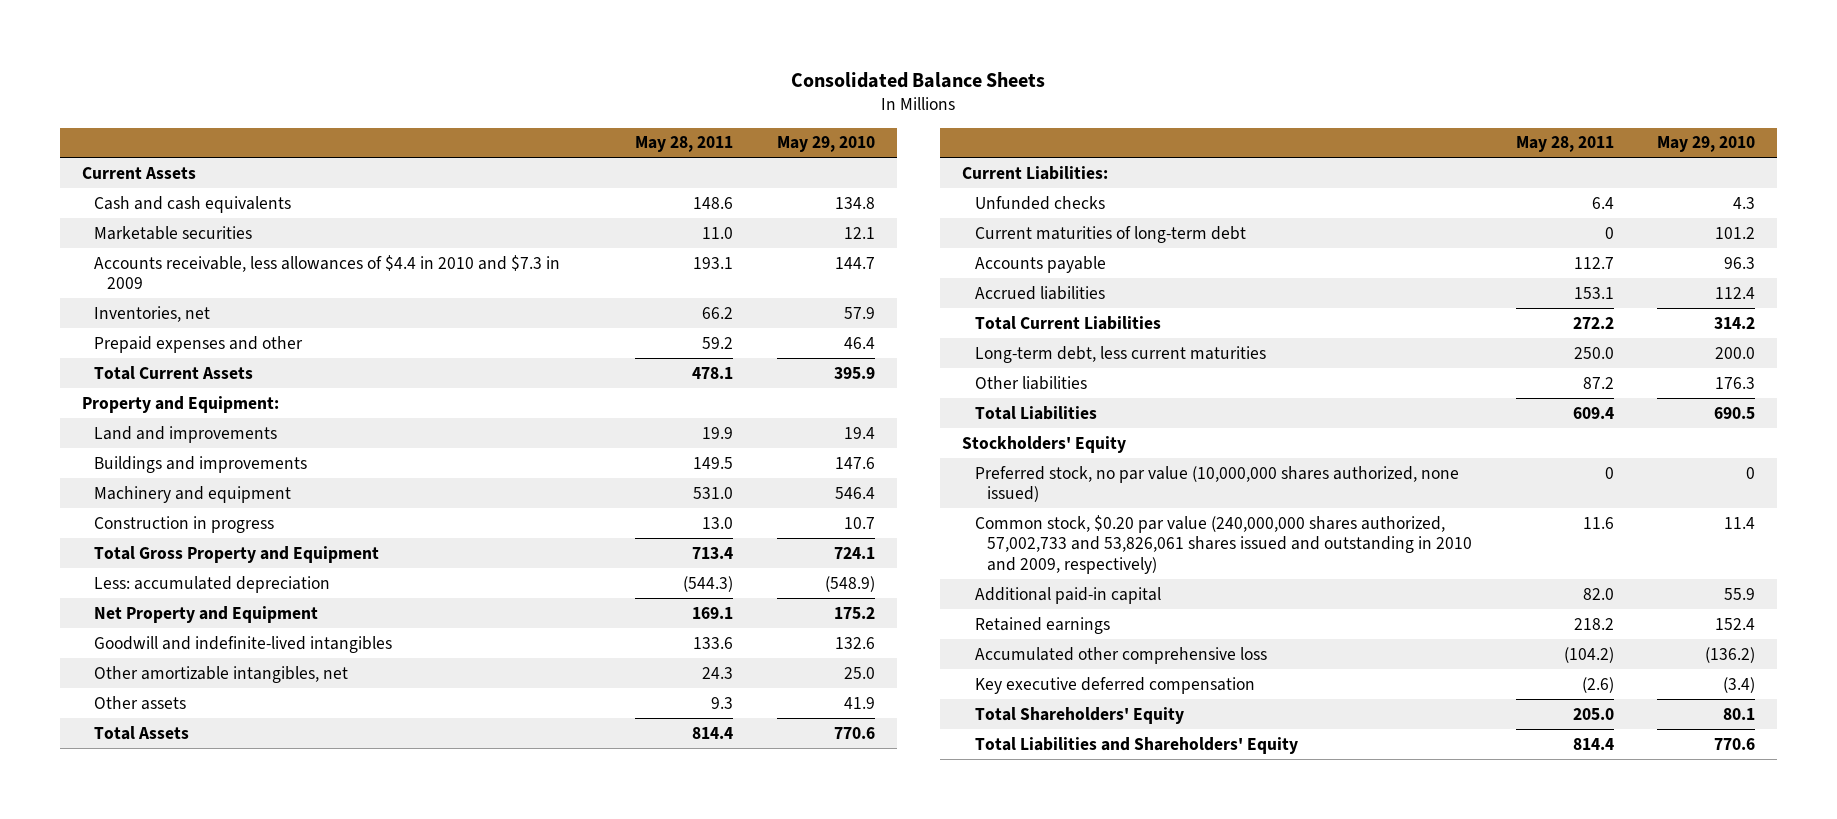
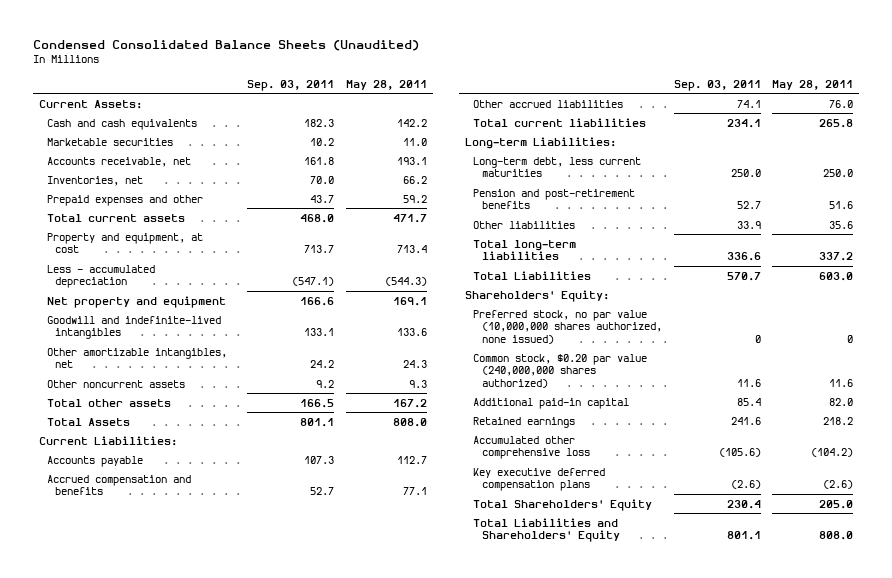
- Consolidated Balance Sheets
+ Condensed Consolidated Balance Sheets (Unaudited)
- | May 28, 2011 | May 29, 2010
+ | Sep. 03, 2011 | May 28, 2011
- Current Assets
- Cash and cash equivalents | 148.6 | 134.8
+ Current Assets:
+ Cash and cash equivalents | 182.3 | 142.2
- Accounts receivable, less allowances of $4.4 in 2010 and $7.3 in 2009 | 193.1 | 144.7
+ Accounts receivable, net | 161.8 | 193.1
- Total Current Assets | 478.1 | 395.9
- Property and Equipment:
- Land and improvements | 19.9 | 19.4
- Buildings and improvements | 149.5 | 147.6
- Machinery and equipment | 531.0 | 546.4
- Construction in progress | 13.0 | 10.7
- Total Gross Property and Equipment | 713.4 | 724.1
- Less: accumulated depreciation | (544.3) | (548.9)
- Net Property and Equipment | 169.1 | 175.2
+ Total current assets | 468.0 | 471.7
+ Property and equipment, at cost | 713.7 | 713.4
+ Less - accumulated depreciation | (547.1) | (544.3)
+ Net property and equipment | 166.6 | 169.1
- Other assets | 9.3 | 41.9
- Total Assets | 814.4 | 770.6
+ Other noncurrent assets | 9.2 | 9.3
+ Total other assets | 166.5 | 167.2
+ Total Assets | 801.1 | 808.0
- Unfunded checks | 6.4 | 4.3
- Current maturities of long-term debt | 0 | 101.2
- Accrued liabilities | 153.1 | 112.4
- Total Current Liabilities | 272.2 | 314.2
+ Accrued compensation and benefits | 52.7 | 77.1
+ Other accrued liabilities | 74.1 | 76.0
+ Total current liabilities | 234.1 | 265.8
+ Long-term Liabilities:
- Other liabilities | 87.2 | 176.3
- Total Liabilities | 609.4 | 690.5
- Stockholders' Equity
+ Pension and post-retirement benefits | 52.7 | 51.6
+ Other liabilities | 33.9 | 35.6
+ Total long-term liabilities | 336.6 | 337.2
+ Total Liabilities | 570.7 | 603.0
+ Shareholders' Equity:
- Common stock, $0.20 par value (240,000,000 shares authorized, 57,002,733 and 53,826,061 shares issued and outstanding in 2010 and 2009, respectively) | 11.6 | 11.4
+ Common stock, $0.20 par value (240,000,000 shares authorized) | 11.6 | 11.6
- Key executive deferred compensation | (2.6) | (3.4)
+ Key executive deferred compensation plans | (2.6) | (2.6)
- Total Liabilities and Shareholders' Equity | 814.4 | 770.6
+ Total Liabilities and Shareholders' Equity | 801.1 | 808.0

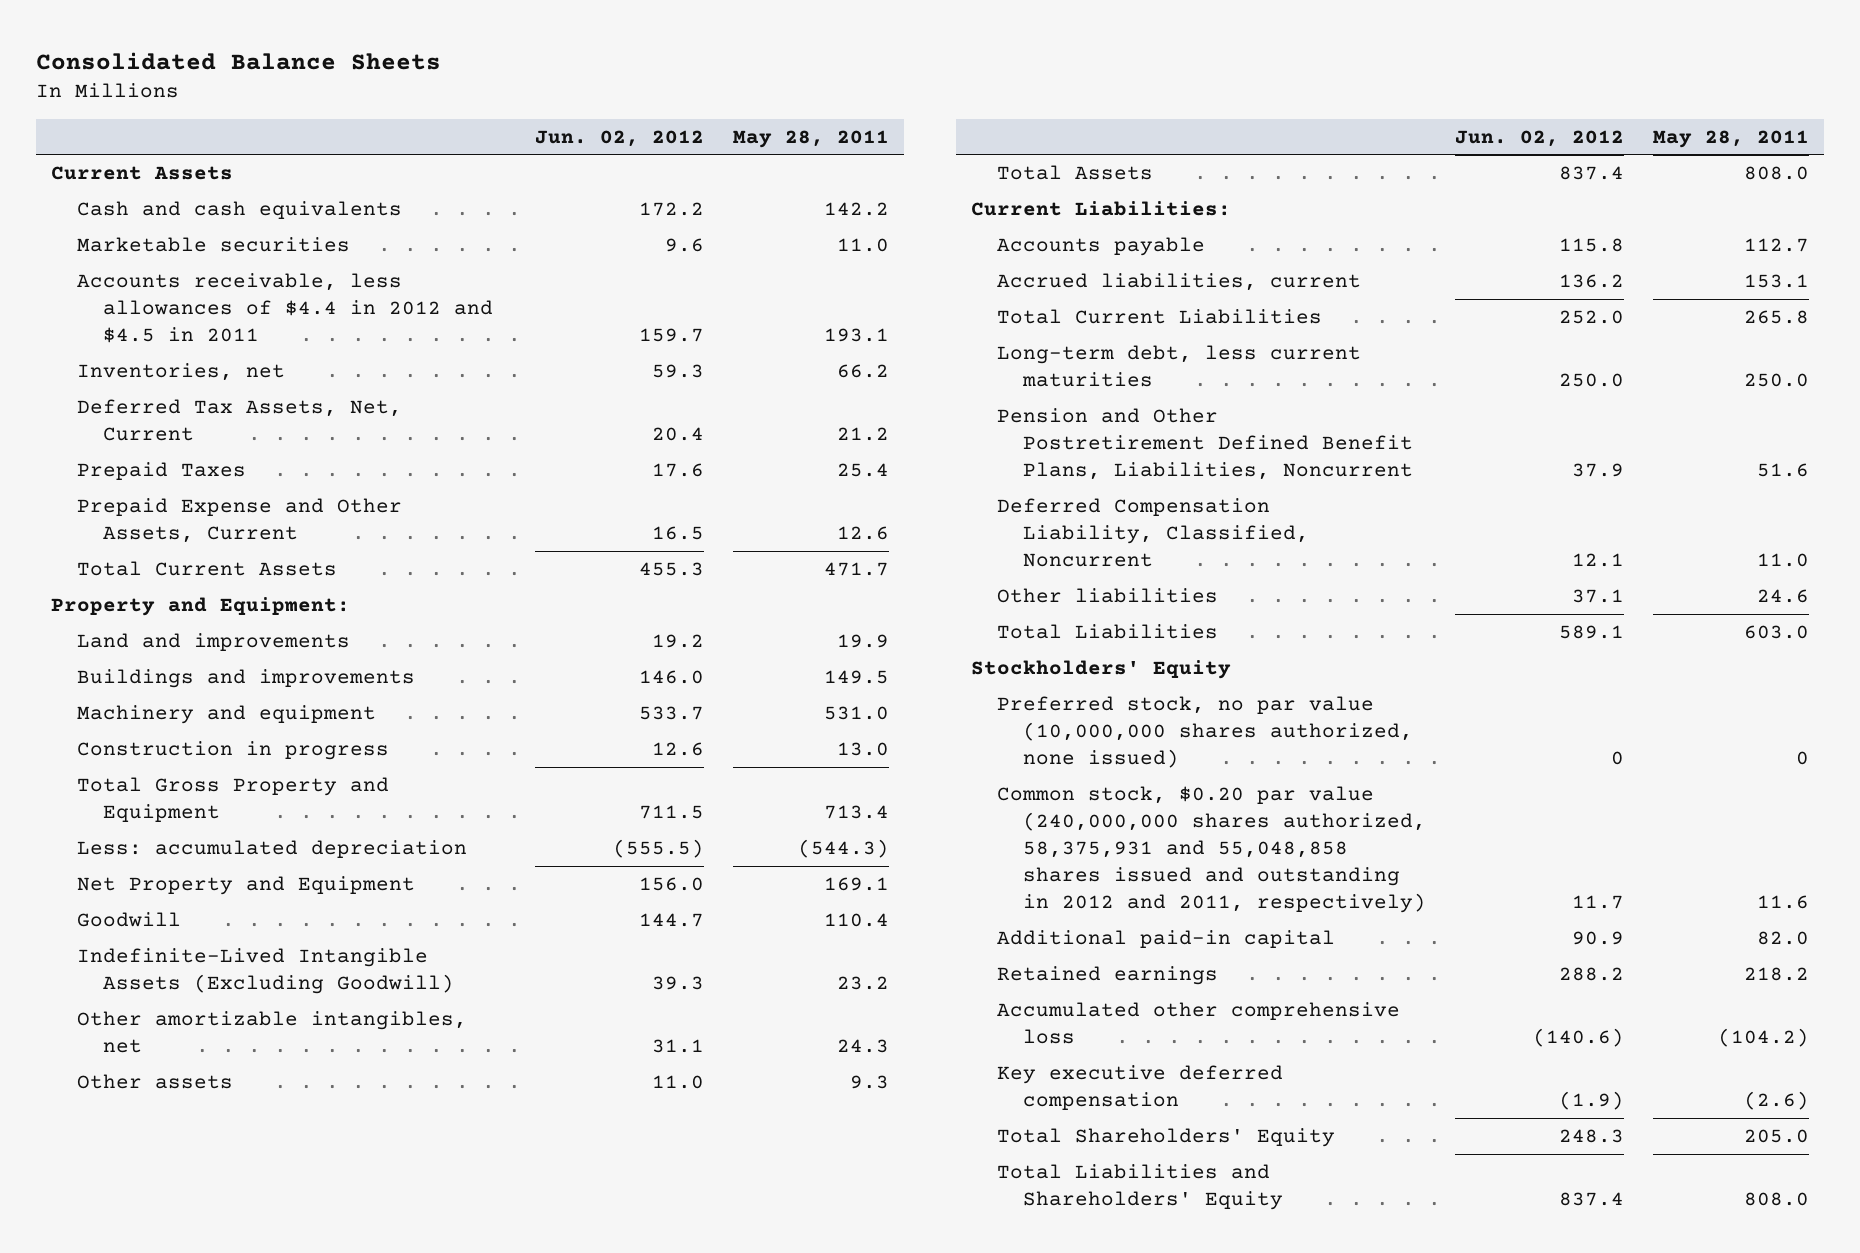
- Condensed Consolidated Balance Sheets (Unaudited)
+ Consolidated Balance Sheets
- | Sep. 03, 2011 | May 28, 2011
+ | Jun. 02, 2012 | May 28, 2011
- Current Assets:
+ Current Assets
- Accounts receivable, net | 161.8 | 193.1
+ Accounts receivable, less allowances of $4.4 in 2012 and $4.5 in 2011 | 159.7 | 193.1
- Prepaid expenses and other | 43.7 | 59.2
- Total current assets | 468.0 | 471.7
- Property and equipment, at cost | 713.7 | 713.4
- Less - accumulated depreciation | (547.1) | (544.3)
- Net property and equipment | 166.6 | 169.1
- Goodwill and indefinite-lived intangibles | 133.1 | 133.6
+ Deferred Tax Assets, Net, Current | 20.4 | 21.2
+ Prepaid Taxes | 17.6 | 25.4
+ Prepaid Expense and Other Assets, Current | 16.5 | 12.6
+ Total Current Assets | 455.3 | 471.7
+ Property and Equipment:
+ Land and improvements | 19.2 | 19.9
+ Buildings and improvements | 146.0 | 149.5
+ Machinery and equipment | 533.7 | 531.0
+ Construction in progress | 12.6 | 13.0
+ Total Gross Property and Equipment | 711.5 | 713.4
+ Less: accumulated depreciation | (555.5) | (544.3)
+ Net Property and Equipment | 156.0 | 169.1
+ Goodwill | 144.7 | 110.4
+ Indefinite-Lived Intangible Assets (Excluding Goodwill) | 39.3 | 23.2
- Other noncurrent assets | 9.2 | 9.3
- Total other assets | 166.5 | 167.2
+ Other assets | 11.0 | 9.3
- Accrued compensation and benefits | 52.7 | 77.1
- Other accrued liabilities | 74.1 | 76.0
- Total current liabilities | 234.1 | 265.8
- Long-term Liabilities:
+ Accrued liabilities, current | 136.2 | 153.1
+ Total Current Liabilities | 252.0 | 265.8
- Pension and post-retirement benefits | 52.7 | 51.6
- Other liabilities | 33.9 | 35.6
- Total long-term liabilities | 336.6 | 337.2
+ Pension and Other Postretirement Defined Benefit Plans, Liabilities, Noncurrent | 37.9 | 51.6
+ Deferred Compensation Liability, Classified, Noncurrent | 12.1 | 11.0
+ Other liabilities | 37.1 | 24.6
- Shareholders' Equity:
+ Stockholders' Equity
- Common stock, $0.20 par value (240,000,000 shares authorized) | 11.6 | 11.6
+ Common stock, $0.20 par value (240,000,000 shares authorized, 58,375,931 and 55,048,858 shares issued and outstanding in 2012 and 2011, respectively) | 11.7 | 11.6
- Key executive deferred compensation plans | (2.6) | (2.6)
+ Key executive deferred compensation | (1.9) | (2.6)

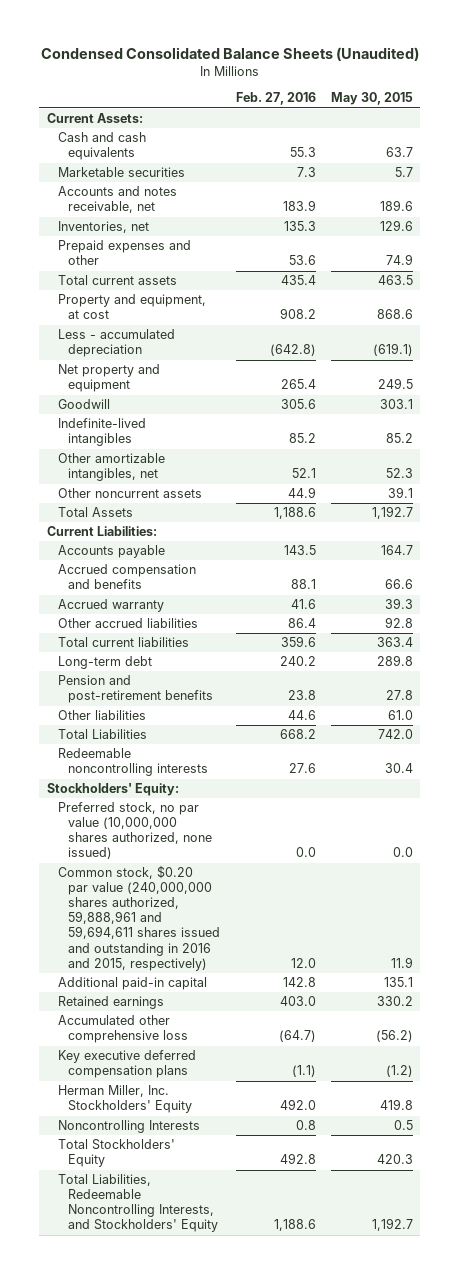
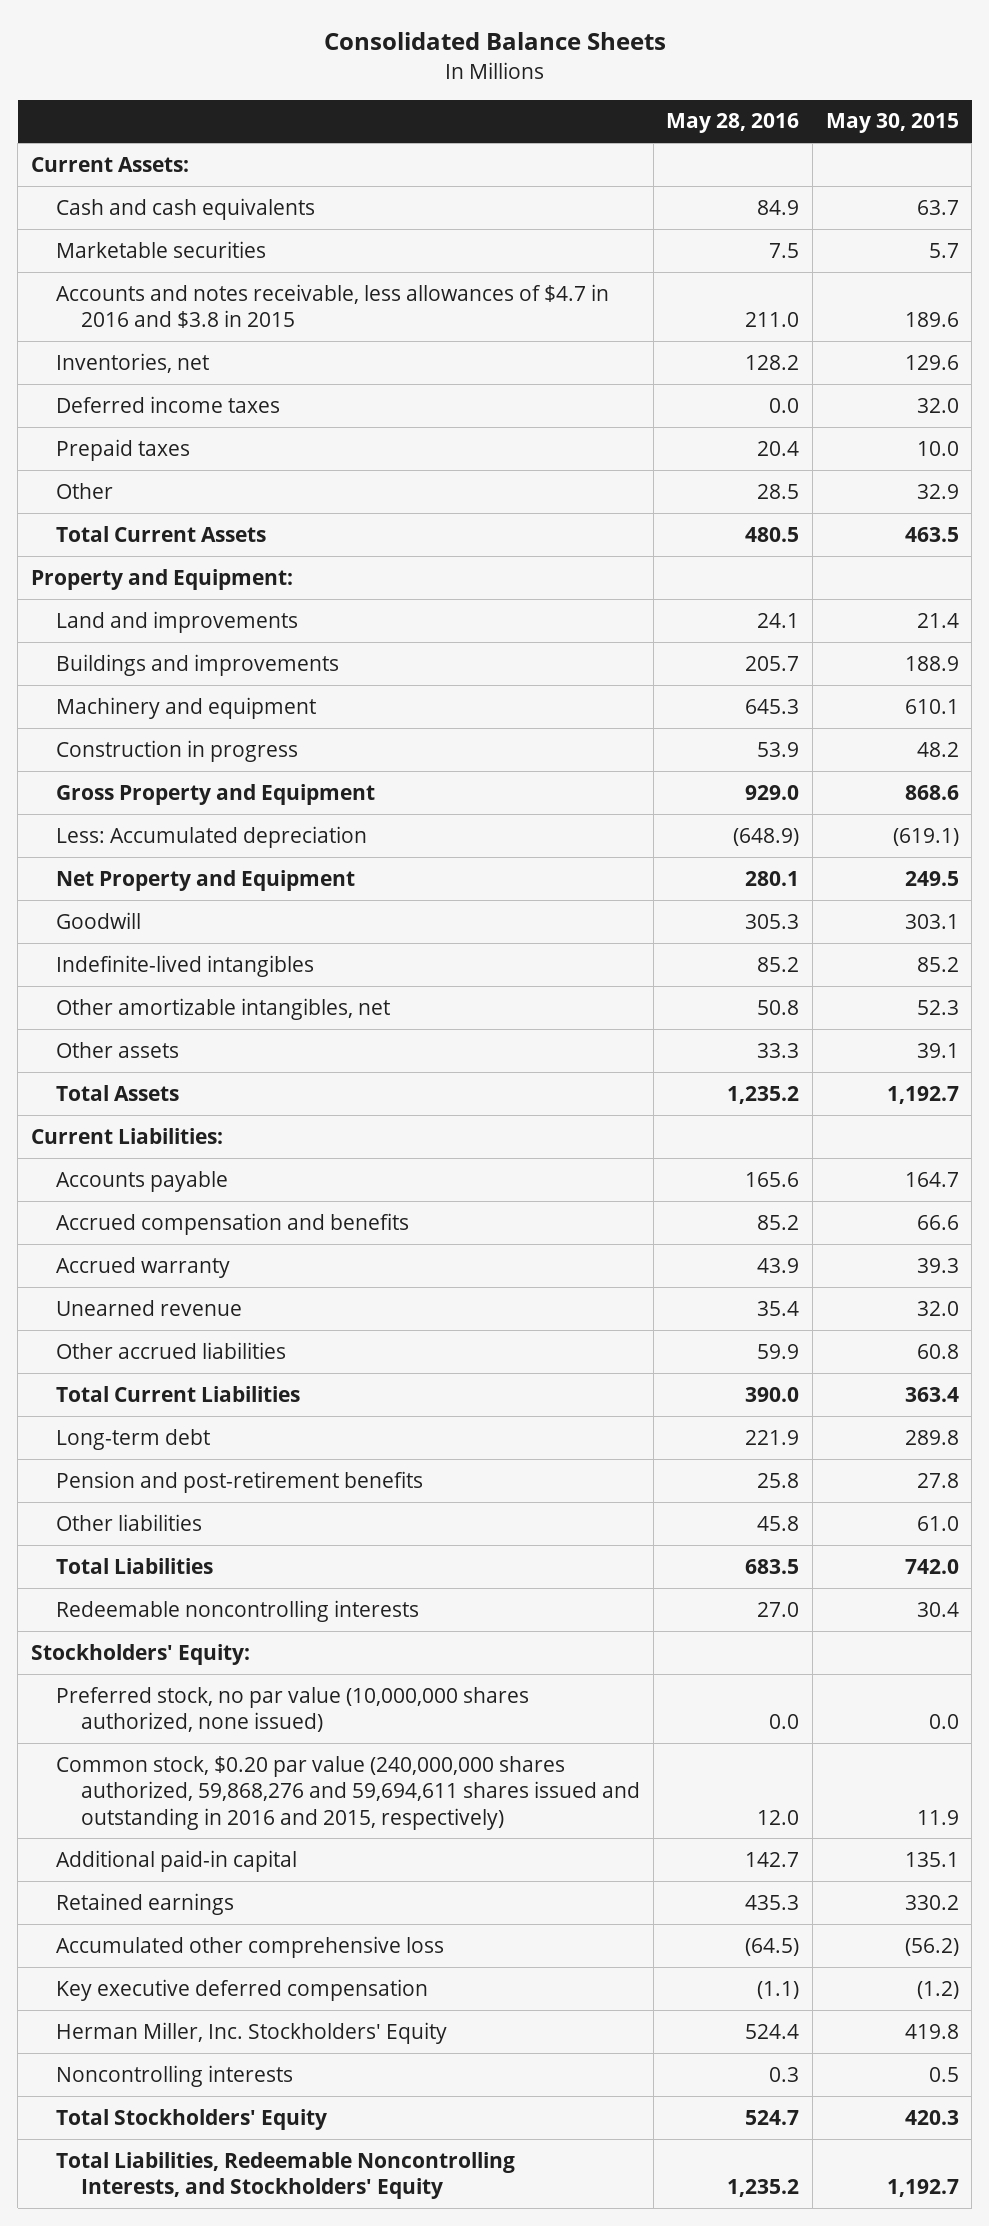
- Condensed Consolidated Balance Sheets (Unaudited)
+ Consolidated Balance Sheets
- | Feb. 27, 2016 | May 30, 2015
+ | May 28, 2016 | May 30, 2015
- Accounts and notes receivable, net | 183.9 | 189.6
+ Accounts and notes receivable, less allowances of $4.7 in 2016 and $3.8 in 2015 | 211.0 | 189.6
- Prepaid expenses and other | 53.6 | 74.9
- Total current assets | 435.4 | 463.5
- Property and equipment, at cost | 908.2 | 868.6
- Less - accumulated depreciation | (642.8) | (619.1)
- Net property and equipment | 265.4 | 249.5
+ Deferred income taxes | 0.0 | 32.0
+ Prepaid taxes | 20.4 | 10.0
+ Other | 28.5 | 32.9
+ Total Current Assets | 480.5 | 463.5
+ Property and Equipment:
+ Land and improvements | 24.1 | 21.4
+ Buildings and improvements | 205.7 | 188.9
+ Machinery and equipment | 645.3 | 610.1
+ Construction in progress | 53.9 | 48.2
+ Gross Property and Equipment | 929.0 | 868.6
+ Less: Accumulated depreciation | (648.9) | (619.1)
+ Net Property and Equipment | 280.1 | 249.5
- Other noncurrent assets | 44.9 | 39.1
+ Other assets | 33.3 | 39.1
- Other accrued liabilities | 86.4 | 92.8
- Total current liabilities | 359.6 | 363.4
+ Unearned revenue | 35.4 | 32.0
+ Other accrued liabilities | 59.9 | 60.8
+ Total Current Liabilities | 390.0 | 363.4
- Common stock, $0.20 par value (240,000,000 shares authorized, 59,888,961 and 59,694,611 shares issued and outstanding in 2016 and 2015, respectively) | 12.0 | 11.9
+ Common stock, $0.20 par value (240,000,000 shares authorized, 59,868,276 and 59,694,611 shares issued and outstanding in 2016 and 2015, respectively) | 12.0 | 11.9
- Key executive deferred compensation plans | (1.1) | (1.2)
+ Key executive deferred compensation | (1.1) | (1.2)
- Noncontrolling Interests | 0.8 | 0.5
+ Noncontrolling interests | 0.3 | 0.5

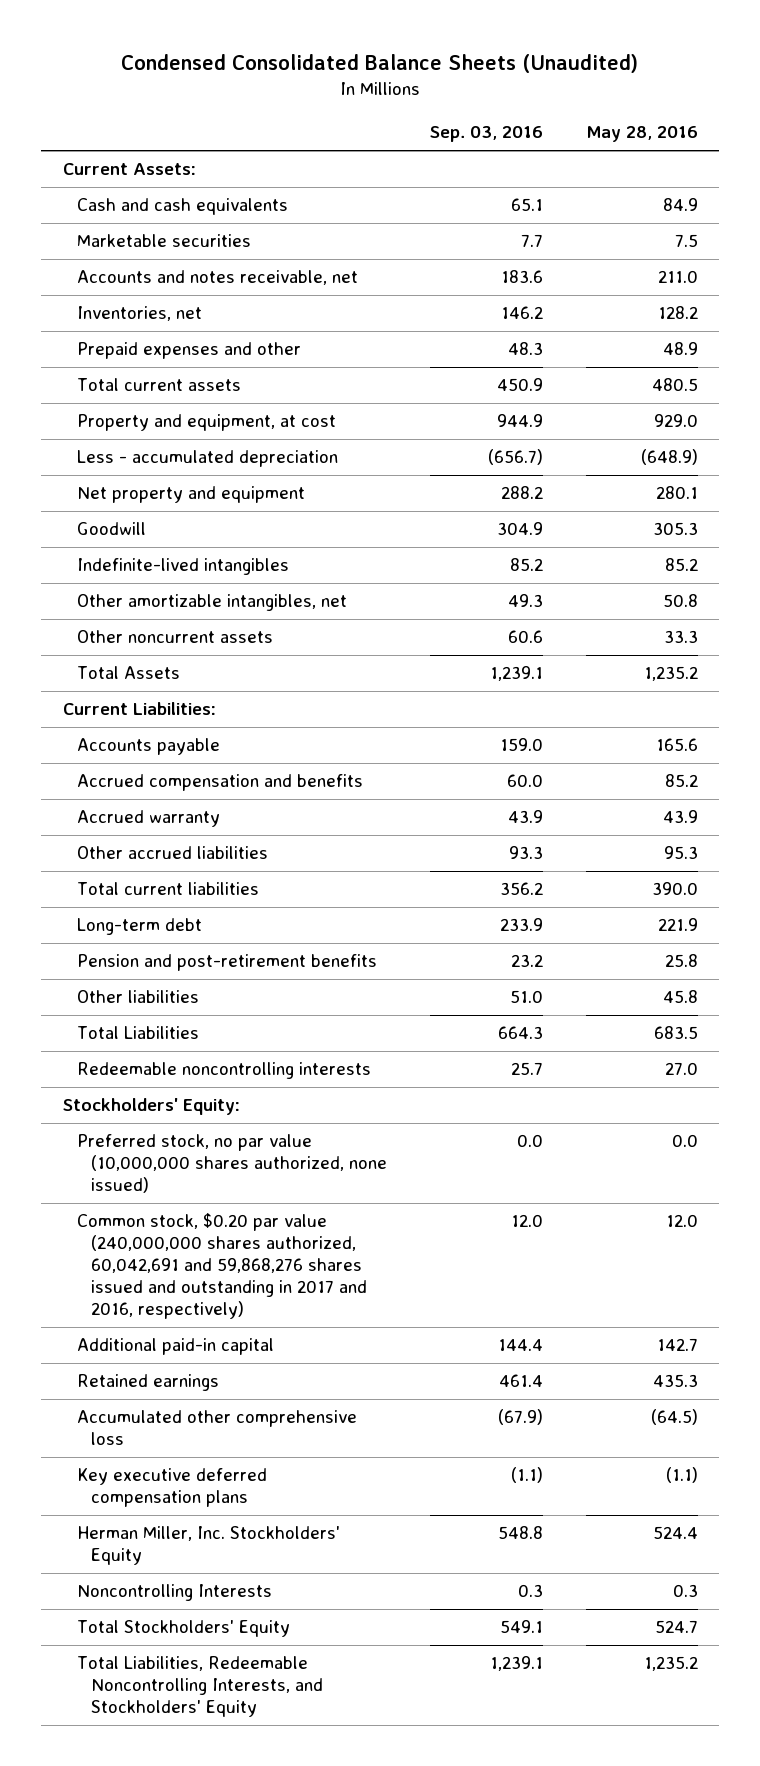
- Consolidated Balance Sheets
+ Condensed Consolidated Balance Sheets (Unaudited)
- | May 28, 2016 | May 30, 2015
+ | Sep. 03, 2016 | May 28, 2016
- Accounts and notes receivable, less allowances of $4.7 in 2016 and $3.8 in 2015 | 211.0 | 189.6
+ Accounts and notes receivable, net | 183.6 | 211.0
- Deferred income taxes | 0.0 | 32.0
- Prepaid taxes | 20.4 | 10.0
- Other | 28.5 | 32.9
- Total Current Assets | 480.5 | 463.5
- Property and Equipment:
- Land and improvements | 24.1 | 21.4
- Buildings and improvements | 205.7 | 188.9
- Machinery and equipment | 645.3 | 610.1
- Construction in progress | 53.9 | 48.2
- Gross Property and Equipment | 929.0 | 868.6
- Less: Accumulated depreciation | (648.9) | (619.1)
- Net Property and Equipment | 280.1 | 249.5
+ Prepaid expenses and other | 48.3 | 48.9
+ Total current assets | 450.9 | 480.5
+ Property and equipment, at cost | 944.9 | 929.0
+ Less - accumulated depreciation | (656.7) | (648.9)
+ Net property and equipment | 288.2 | 280.1
- Other assets | 33.3 | 39.1
+ Other noncurrent assets | 60.6 | 33.3
- Unearned revenue | 35.4 | 32.0
- Other accrued liabilities | 59.9 | 60.8
- Total Current Liabilities | 390.0 | 363.4
+ Other accrued liabilities | 93.3 | 95.3
+ Total current liabilities | 356.2 | 390.0
- Common stock, $0.20 par value (240,000,000 shares authorized, 59,868,276 and 59,694,611 shares issued and outstanding in 2016 and 2015, respectively) | 12.0 | 11.9
+ Common stock, $0.20 par value (240,000,000 shares authorized, 60,042,691 and 59,868,276 shares issued and outstanding in 2017 and 2016, respectively) | 12.0 | 12.0
- Key executive deferred compensation | (1.1) | (1.2)
+ Key executive deferred compensation plans | (1.1) | (1.1)
- Noncontrolling interests | 0.3 | 0.5
+ Noncontrolling Interests | 0.3 | 0.3

